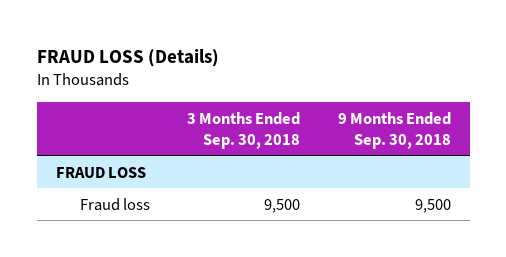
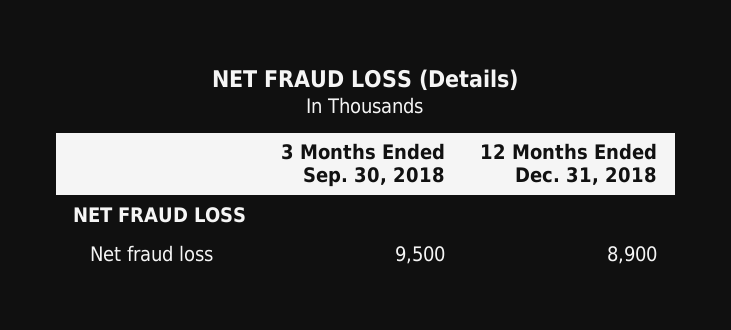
- FRAUD LOSS (Details)
+ NET FRAUD LOSS (Details)
- | 3 Months Ended Sep. 30, 2018 | 9 Months Ended Sep. 30, 2018
+ | 3 Months Ended Sep. 30, 2018 | 12 Months Ended Dec. 31, 2018
- FRAUD LOSS
- Fraud loss | 9,500 | 9,500
+ NET FRAUD LOSS
+ Net fraud loss | 9,500 | 8,900

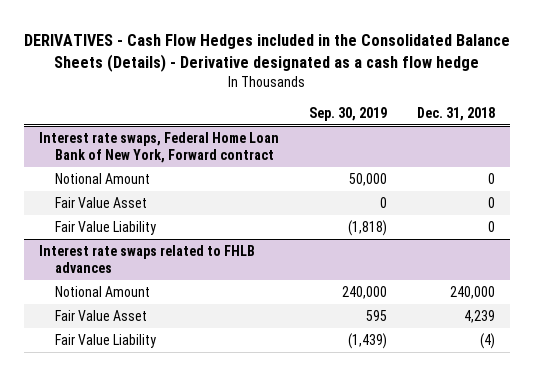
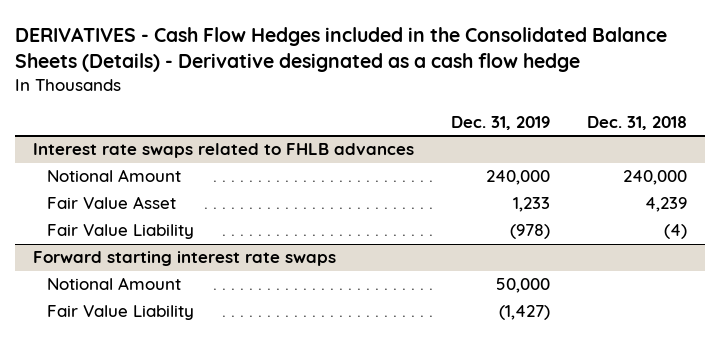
- | Sep. 30, 2019 | Dec. 31, 2018
+ | Dec. 31, 2019 | Dec. 31, 2018
- Interest rate swaps, Federal Home Loan Bank of New York, Forward contract
- Notional Amount | 50,000 | 0
- Fair Value Asset | 0 | 0
- Fair Value Liability | (1,818) | 0
+ Forward starting interest rate swaps
+ Notional Amount | 50,000 |
+ Fair Value Liability | (1,427) |

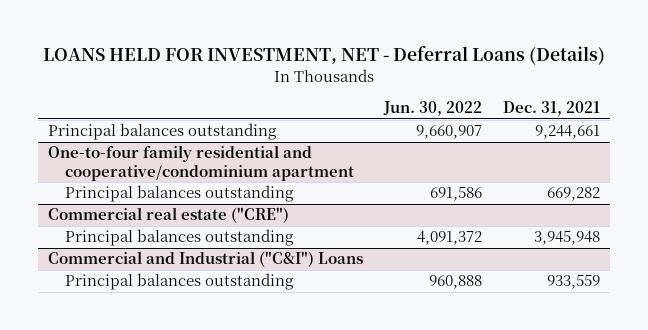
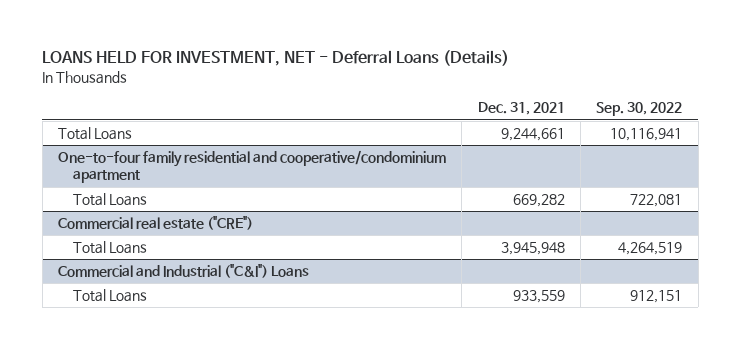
- | Jun. 30, 2022 | Dec. 31, 2021
+ | Dec. 31, 2021 | Sep. 30, 2022
- Principal balances outstanding | 9,660,907 | 9,244,661
+ Total Loans | 9,244,661 | 10,116,941
@ One-to-four family residential and cooperative/condominium apartment
- Principal balances outstanding | 691,586 | 669,282
+ Total Loans | 669,282 | 722,081
@ Commercial real estate ("CRE")
- Principal balances outstanding | 4,091,372 | 3,945,948
+ Total Loans | 3,945,948 | 4,264,519
@ Commercial and Industrial ("C&I") Loans
- Principal balances outstanding | 960,888 | 933,559
+ Total Loans | 933,559 | 912,151

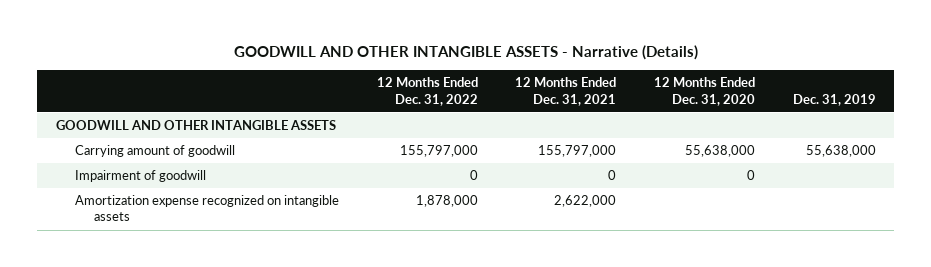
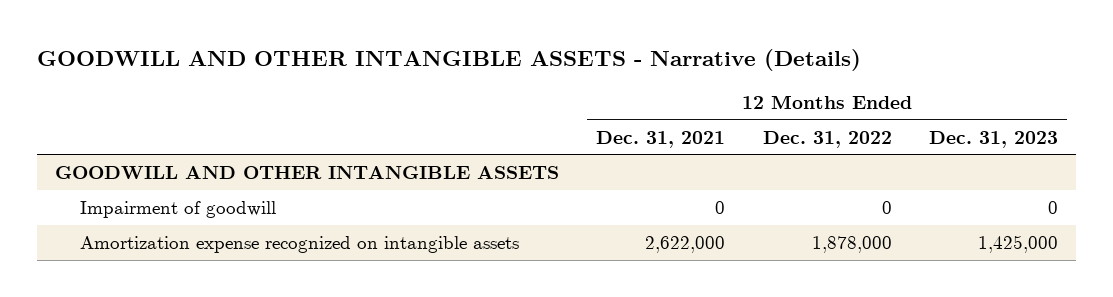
- | 12 Months Ended Dec. 31, 2022 | 12 Months Ended Dec. 31, 2021 | 12 Months Ended Dec. 31, 2020 | Dec. 31, 2019
+ | 12 Months Ended Dec. 31, 2021 | 12 Months Ended Dec. 31, 2022 | 12 Months Ended Dec. 31, 2023
- Carrying amount of goodwill | 155,797,000 | 155,797,000 | 55,638,000 | 55,638,000

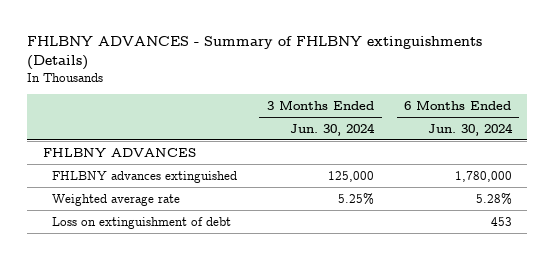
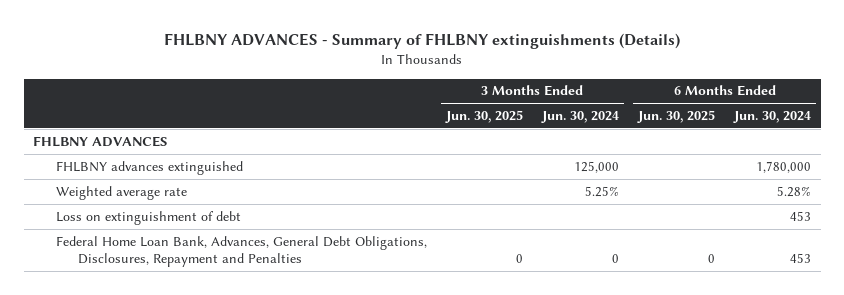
- | 3 Months Ended Jun. 30, 2024 | 6 Months Ended Jun. 30, 2024
+ | 3 Months Ended Jun. 30, 2025 | 3 Months Ended Jun. 30, 2024 | 6 Months Ended Jun. 30, 2025 | 6 Months Ended Jun. 30, 2024
+ Federal Home Loan Bank, Advances, General Debt Obligations, Disclosures, Repayment and Penalties | 0 | 0 | 0 | 453

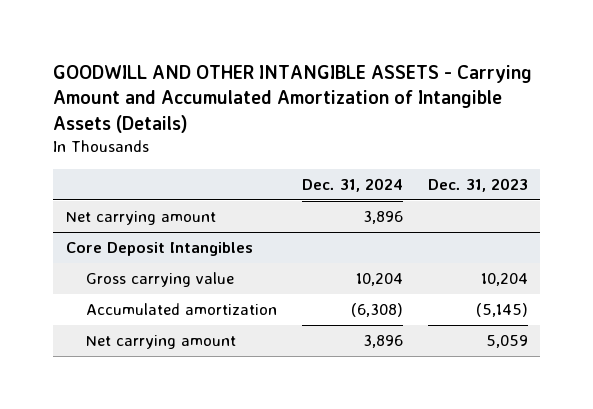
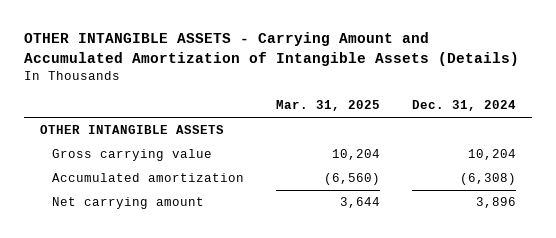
- GOODWILL AND OTHER INTANGIBLE ASSETS - Carrying Amount and Accumulated Amortization of Intangible Assets (Details)
+ OTHER INTANGIBLE ASSETS - Carrying Amount and Accumulated Amortization of Intangible Assets (Details)
- | Dec. 31, 2024 | Dec. 31, 2023
+ | Mar. 31, 2025 | Dec. 31, 2024
- Net carrying amount | 3,896 |
- Core Deposit Intangibles
+ OTHER INTANGIBLE ASSETS

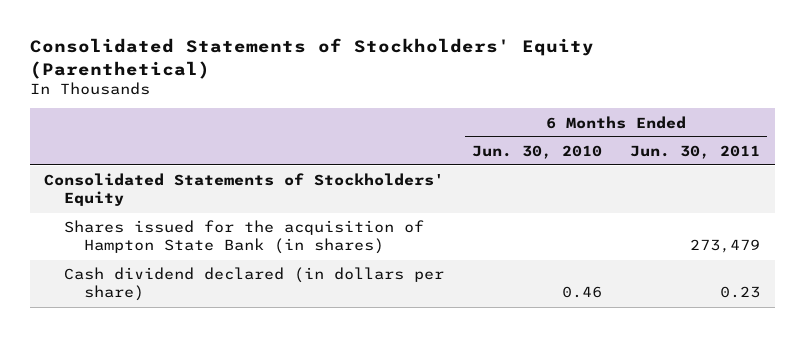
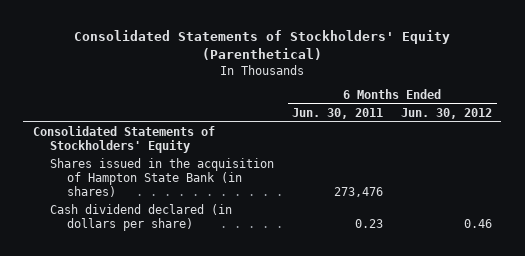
- | 6 Months Ended Jun. 30, 2010 | 6 Months Ended Jun. 30, 2011
+ | 6 Months Ended Jun. 30, 2011 | 6 Months Ended Jun. 30, 2012
- Shares issued for the acquisition of Hampton State Bank (in shares) | | 273,479
+ Shares issued in the acquisition of Hampton State Bank (in shares) | 273,476 |

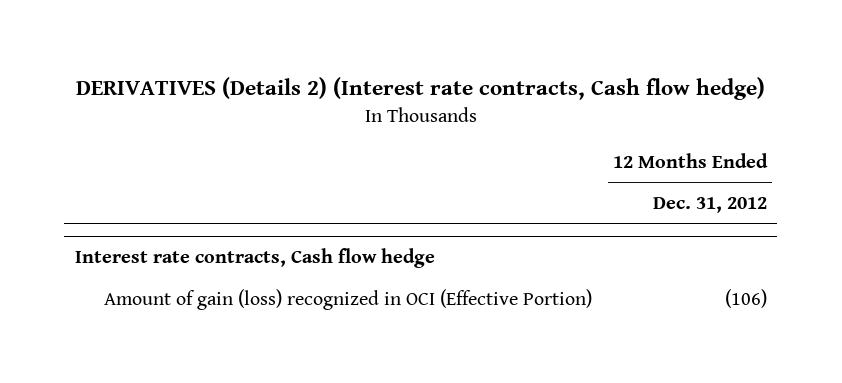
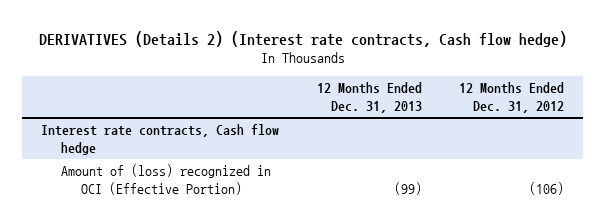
- | 12 Months Ended Dec. 31, 2012
+ | 12 Months Ended Dec. 31, 2013 | 12 Months Ended Dec. 31, 2012
@ Interest rate contracts, Cash flow hedge
- Amount of gain (loss) recognized in OCI (Effective Portion) | (106)
+ Amount of (loss) recognized in OCI (Effective Portion) | (99) | (106)

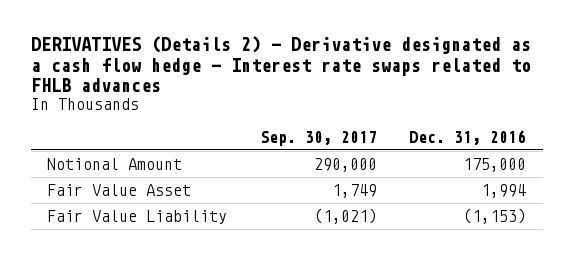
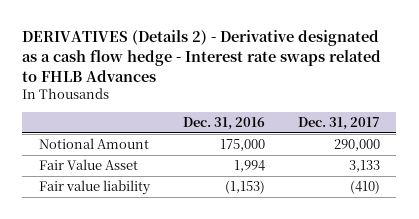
- DERIVATIVES (Details 2) - Derivative designated as a cash flow hedge - Interest rate swaps related to FHLB advances
+ DERIVATIVES (Details 2) - Derivative designated as a cash flow hedge - Interest rate swaps related to FHLB Advances
- | Sep. 30, 2017 | Dec. 31, 2016
+ | Dec. 31, 2016 | Dec. 31, 2017
- Fair Value Liability | (1,021) | (1,153)
+ Fair value liability | (1,153) | (410)

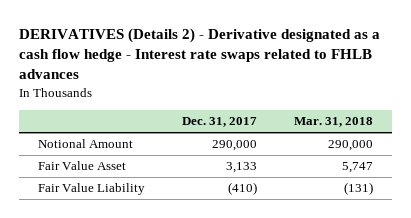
- DERIVATIVES (Details 2) - Derivative designated as a cash flow hedge - Interest rate swaps related to FHLB Advances
+ DERIVATIVES (Details 2) - Derivative designated as a cash flow hedge - Interest rate swaps related to FHLB advances
- | Dec. 31, 2016 | Dec. 31, 2017
+ | Dec. 31, 2017 | Mar. 31, 2018
- Fair value liability | (1,153) | (410)
+ Fair Value Liability | (410) | (131)

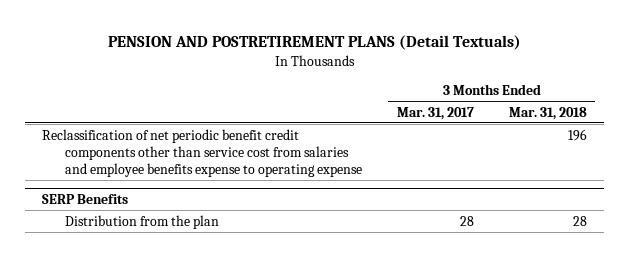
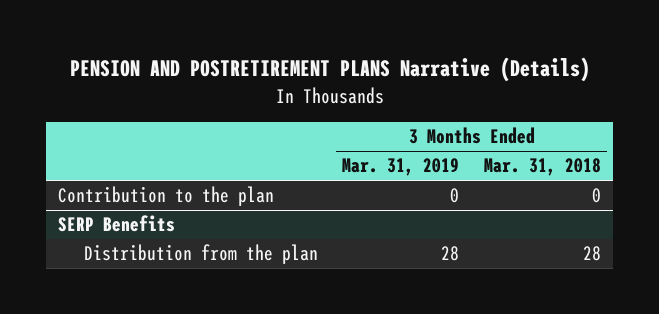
- PENSION AND POSTRETIREMENT PLANS (Detail Textuals)
+ PENSION AND POSTRETIREMENT PLANS Narrative (Details)
- | 3 Months Ended Mar. 31, 2017 | 3 Months Ended Mar. 31, 2018
+ | 3 Months Ended Mar. 31, 2019 | 3 Months Ended Mar. 31, 2018
- Reclassification of net periodic benefit credit components other than service cost from salaries and employee benefits expense to operating expense | | 196
+ Contribution to the plan | 0 | 0

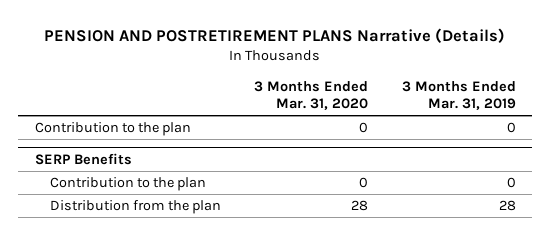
- | 3 Months Ended Mar. 31, 2019 | 3 Months Ended Mar. 31, 2018
+ | 3 Months Ended Mar. 31, 2020 | 3 Months Ended Mar. 31, 2019
@ SERP Benefits
+ Contribution to the plan | 0 | 0

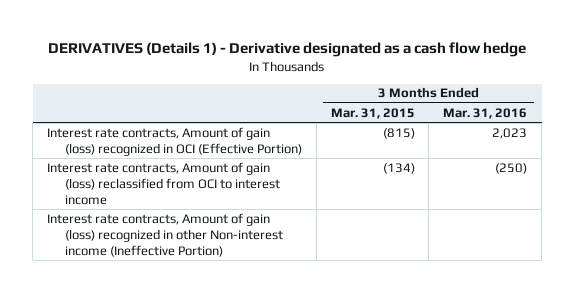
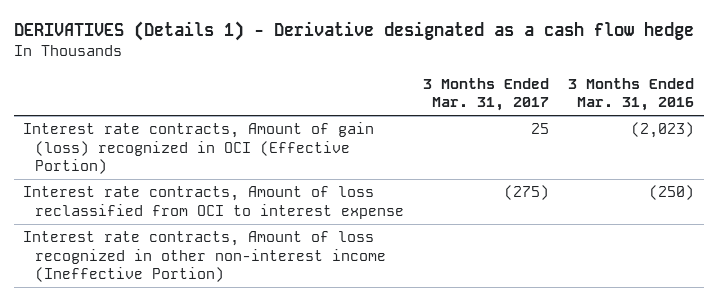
- | 3 Months Ended Mar. 31, 2015 | 3 Months Ended Mar. 31, 2016
+ | 3 Months Ended Mar. 31, 2017 | 3 Months Ended Mar. 31, 2016
- Interest rate contracts, Amount of gain (loss) recognized in OCI (Effective Portion) | (815) | 2,023
- Interest rate contracts, Amount of gain (loss) reclassified from OCI to interest income | (134) | (250)
- Interest rate contracts, Amount of gain (loss) recognized in other Non-interest income (Ineffective Portion)
+ Interest rate contracts, Amount of gain (loss) recognized in OCI (Effective Portion) | 25 | (2,023)
+ Interest rate contracts, Amount of loss reclassified from OCI to interest expense | (275) | (250)
+ Interest rate contracts, Amount of loss recognized in other non-interest income (Ineffective Portion)

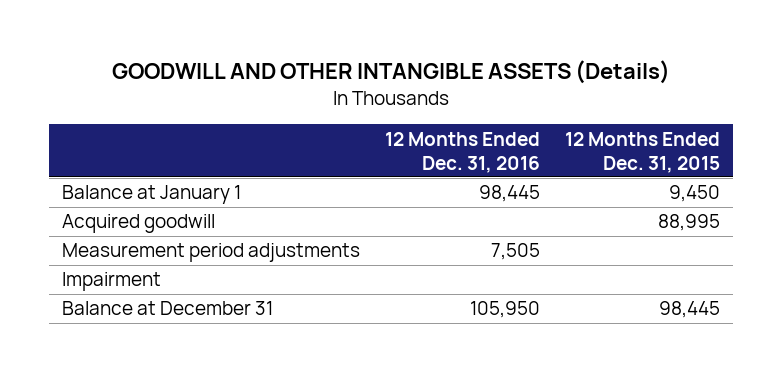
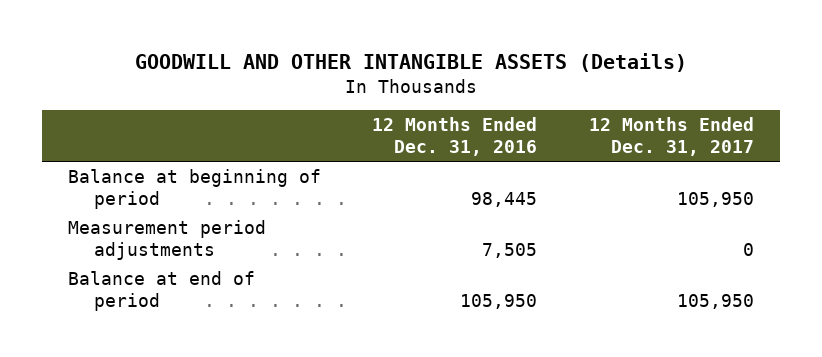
- | 12 Months Ended Dec. 31, 2016 | 12 Months Ended Dec. 31, 2015
+ | 12 Months Ended Dec. 31, 2016 | 12 Months Ended Dec. 31, 2017
- Balance at January 1 | 98,445 | 9,450
- Acquired goodwill | | 88,995
+ Balance at beginning of period | 98,445 | 105,950
- Impairment
- Balance at December 31 | 105,950 | 98,445
+ Balance at end of period | 105,950 | 105,950

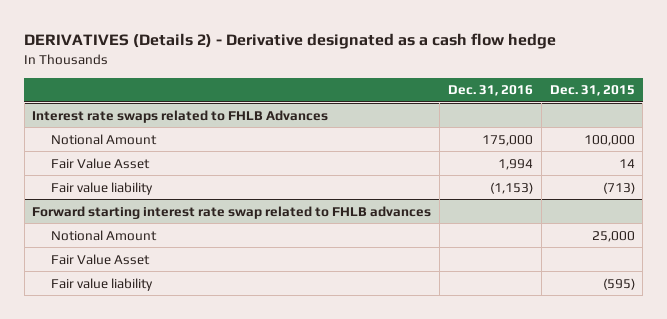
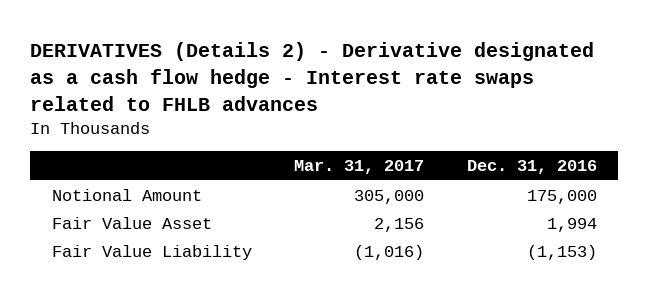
- DERIVATIVES (Details 2) - Derivative designated as a cash flow hedge
+ DERIVATIVES (Details 2) - Derivative designated as a cash flow hedge - Interest rate swaps related to FHLB advances
- | Dec. 31, 2016 | Dec. 31, 2015
+ | Mar. 31, 2017 | Dec. 31, 2016
- Interest rate swaps related to FHLB Advances
- Fair value liability | (1,153) | (713)
- Forward starting interest rate swap related to FHLB advances
- Notional Amount | | 25,000
- Fair Value Asset
- Fair value liability | | (595)
+ Fair Value Liability | (1,016) | (1,153)

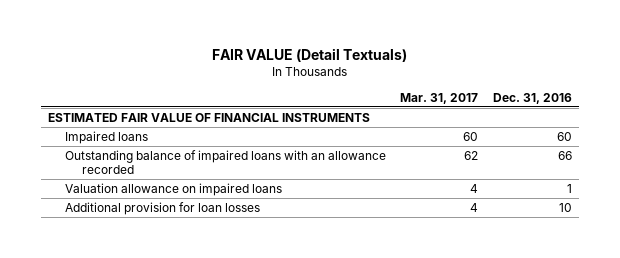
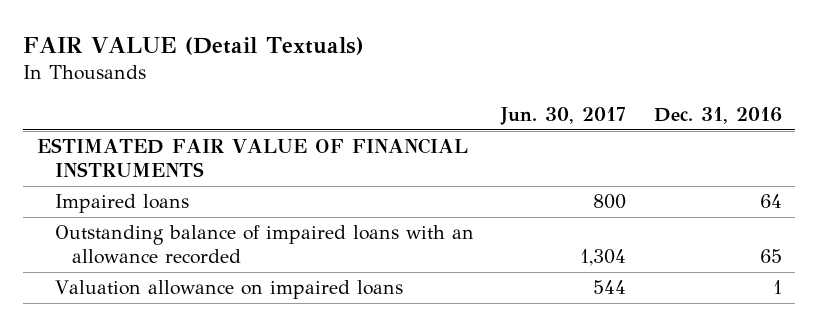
- | Mar. 31, 2017 | Dec. 31, 2016
+ | Jun. 30, 2017 | Dec. 31, 2016
- Impaired loans | 60 | 60
- Outstanding balance of impaired loans with an allowance recorded | 62 | 66
+ Impaired loans | 800 | 64
+ Outstanding balance of impaired loans with an allowance recorded | 1,304 | 65
- Additional provision for loan losses | 4 | 10

